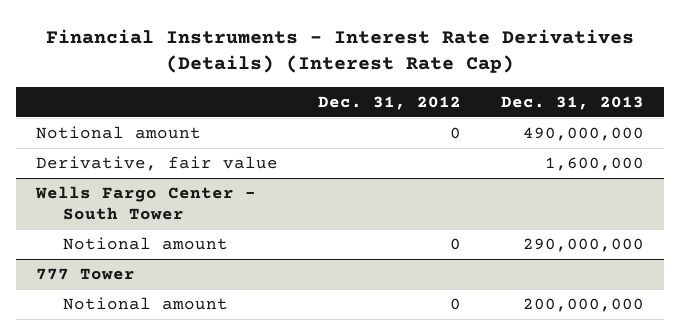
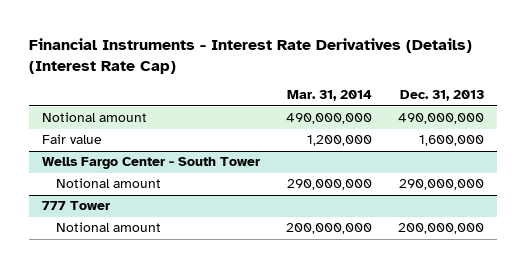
- | Dec. 31, 2012 | Dec. 31, 2013
+ | Mar. 31, 2014 | Dec. 31, 2013
- Derivative, fair value | | 1,600,000
+ Fair value | 1,200,000 | 1,600,000

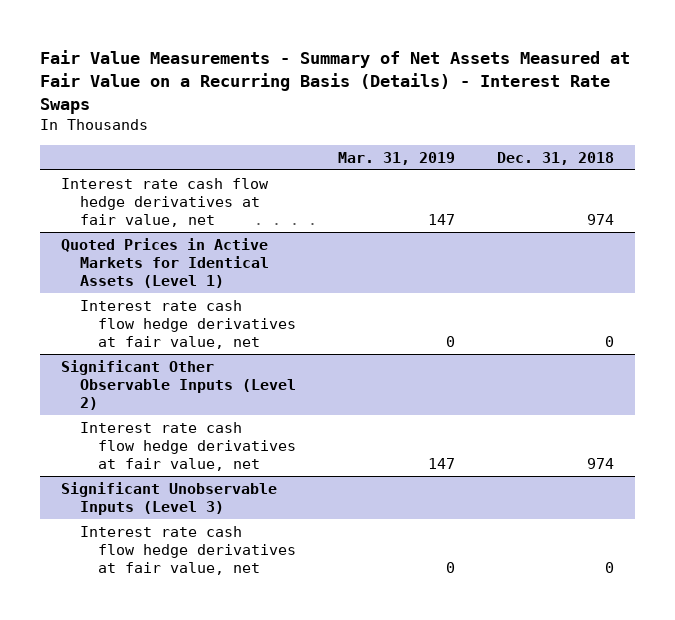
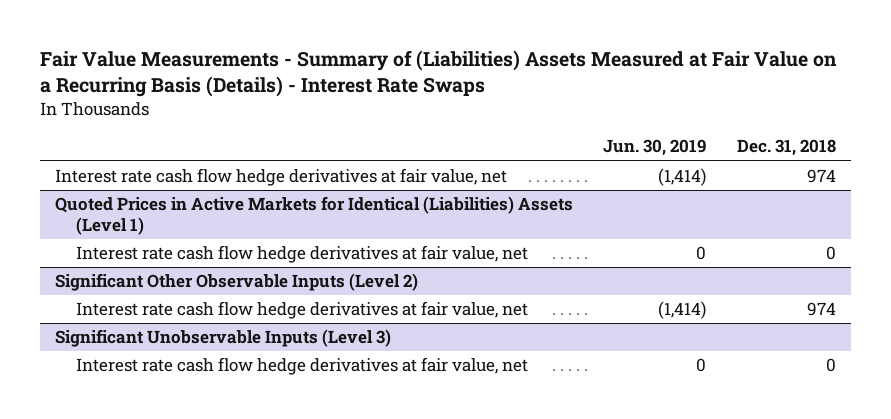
- Fair Value Measurements - Summary of Net Assets Measured at Fair Value on a Recurring Basis (Details) - Interest Rate Swaps
+ Fair Value Measurements - Summary of (Liabilities) Assets Measured at Fair Value on a Recurring Basis (Details) - Interest Rate Swaps
- | Mar. 31, 2019 | Dec. 31, 2018
+ | Jun. 30, 2019 | Dec. 31, 2018
- Quoted Prices in Active Markets for Identical Assets (Level 1)
+ Quoted Prices in Active Markets for Identical (Liabilities) Assets (Level 1)

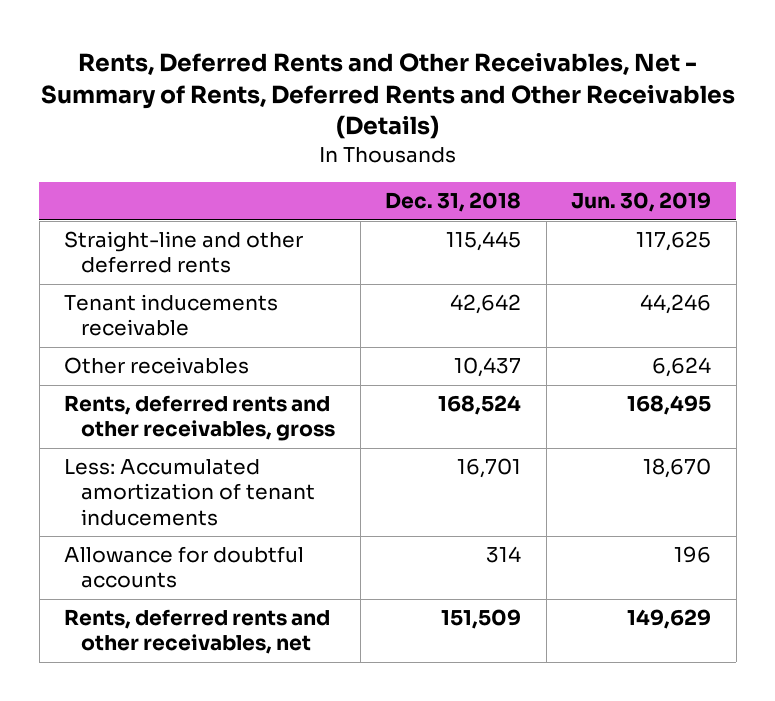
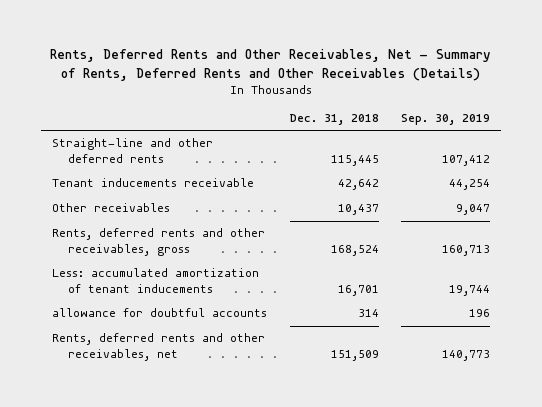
- | Dec. 31, 2018 | Jun. 30, 2019
+ | Dec. 31, 2018 | Sep. 30, 2019
- Less: Accumulated amortization of tenant inducements | 16,701 | 18,670
- Allowance for doubtful accounts | 314 | 196
+ Less: accumulated amortization of tenant inducements | 16,701 | 19,744
+ allowance for doubtful accounts | 314 | 196

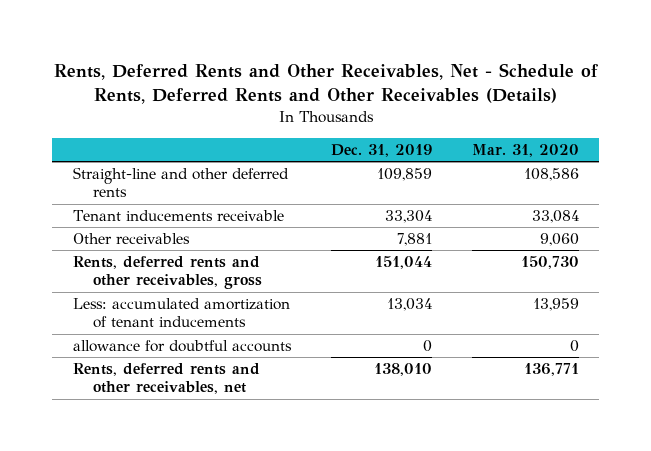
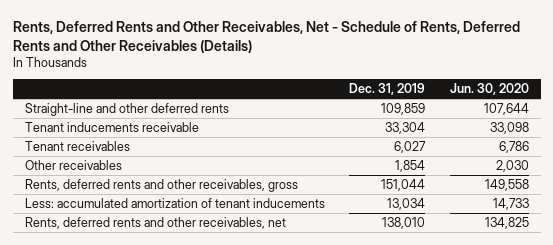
- | Dec. 31, 2019 | Mar. 31, 2020
+ | Dec. 31, 2019 | Jun. 30, 2020
- Other receivables | 7,881 | 9,060
+ Tenant receivables | 6,027 | 6,786
+ Other receivables | 1,854 | 2,030
- allowance for doubtful accounts | 0 | 0

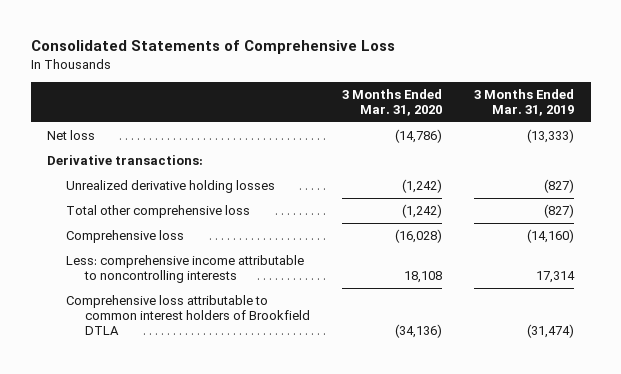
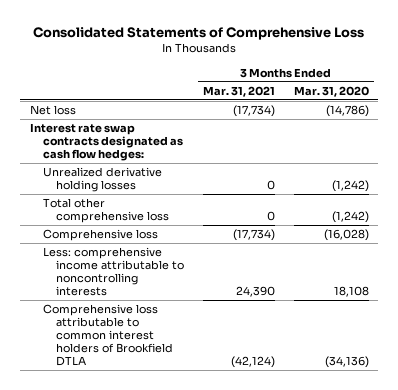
- | 3 Months Ended Mar. 31, 2020 | 3 Months Ended Mar. 31, 2019
+ | 3 Months Ended Mar. 31, 2021 | 3 Months Ended Mar. 31, 2020
- Derivative transactions:
+ Interest rate swap contracts designated as cash flow hedges:

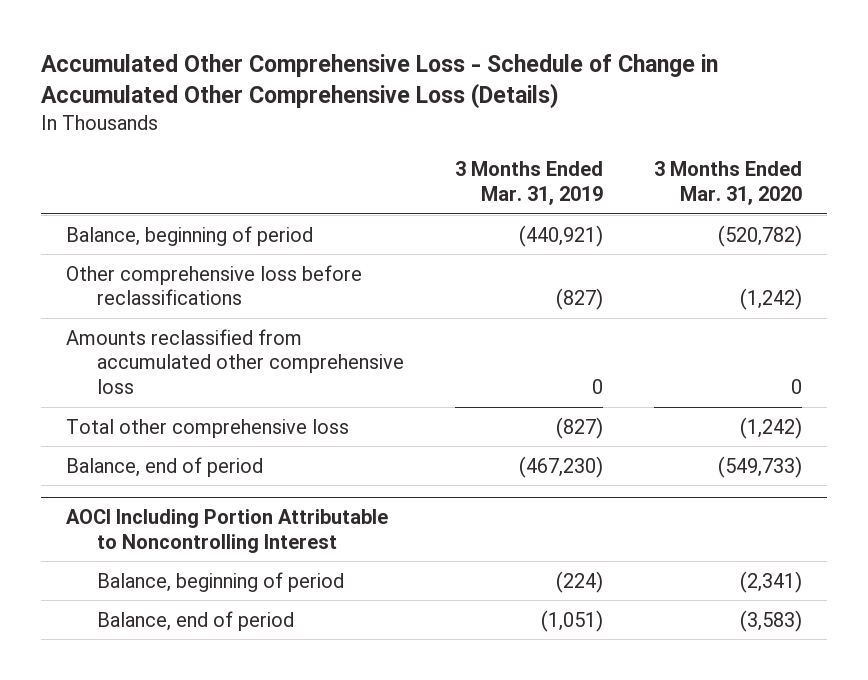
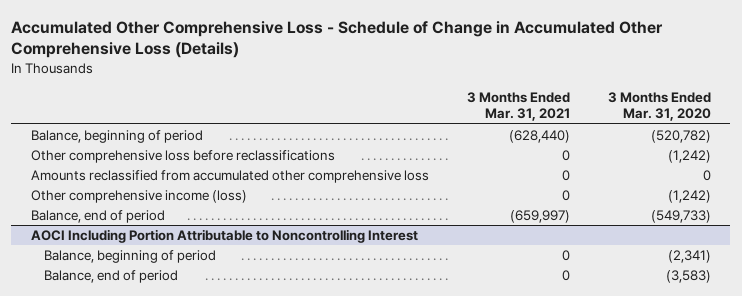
- | 3 Months Ended Mar. 31, 2019 | 3 Months Ended Mar. 31, 2020
+ | 3 Months Ended Mar. 31, 2021 | 3 Months Ended Mar. 31, 2020
- Total other comprehensive loss | (827) | (1,242)
+ Other comprehensive income (loss) | 0 | (1,242)

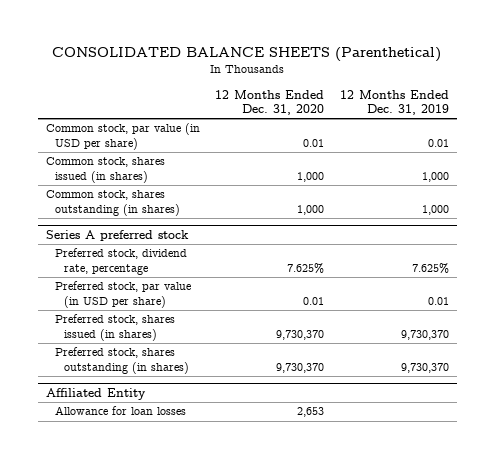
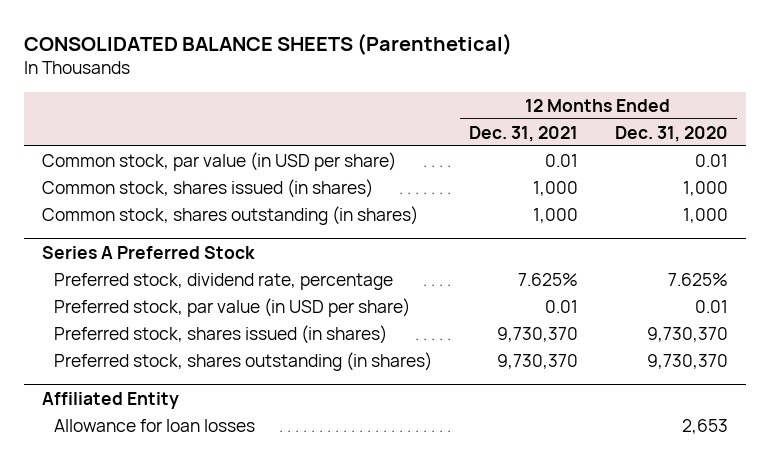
- | 12 Months Ended Dec. 31, 2020 | 12 Months Ended Dec. 31, 2019
+ | 12 Months Ended Dec. 31, 2021 | 12 Months Ended Dec. 31, 2020
- Series A preferred stock
+ Series A Preferred Stock

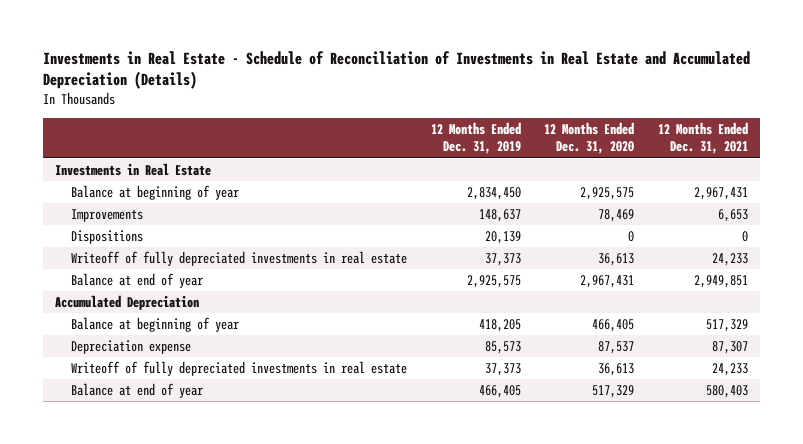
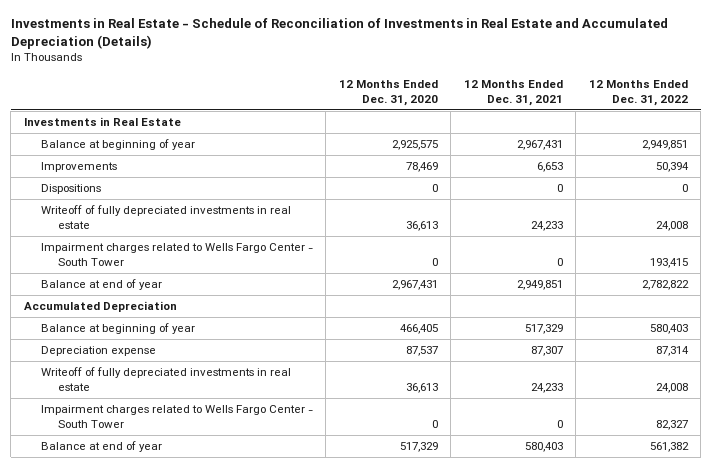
- | 12 Months Ended Dec. 31, 2019 | 12 Months Ended Dec. 31, 2020 | 12 Months Ended Dec. 31, 2021
+ | 12 Months Ended Dec. 31, 2020 | 12 Months Ended Dec. 31, 2021 | 12 Months Ended Dec. 31, 2022
+ Impairment charges related to Wells Fargo Center - South Tower | 0 | 0 | 193,415
+ Impairment charges related to Wells Fargo Center - South Tower | 0 | 0 | 82,327

